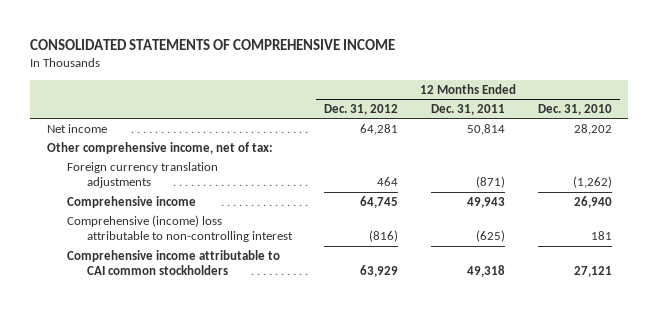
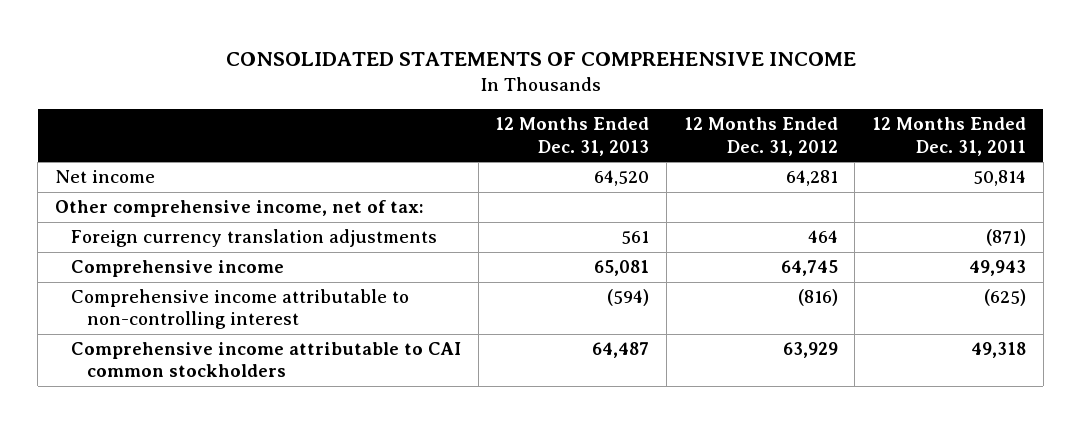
- | 12 Months Ended Dec. 31, 2012 | 12 Months Ended Dec. 31, 2011 | 12 Months Ended Dec. 31, 2010
+ | 12 Months Ended Dec. 31, 2013 | 12 Months Ended Dec. 31, 2012 | 12 Months Ended Dec. 31, 2011
- Comprehensive (income) loss attributable to non-controlling interest | (816) | (625) | 181
+ Comprehensive income attributable to non-controlling interest | (594) | (816) | (625)

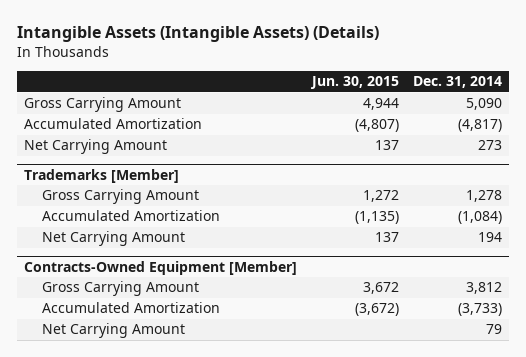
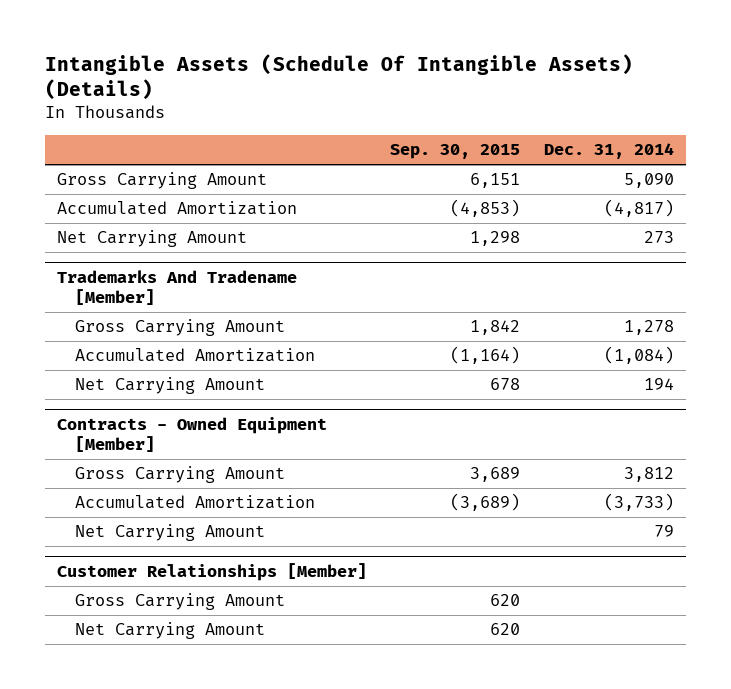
- Intangible Assets (Intangible Assets) (Details)
+ Intangible Assets (Schedule Of Intangible Assets) (Details)
- | Jun. 30, 2015 | Dec. 31, 2014
+ | Sep. 30, 2015 | Dec. 31, 2014
- Trademarks [Member]
+ Trademarks And Tradename [Member]
- Contracts-Owned Equipment [Member]
+ Contracts - Owned Equipment [Member]
+ Customer Relationships [Member]
+ Gross Carrying Amount | 620 |
+ Net Carrying Amount | 620 |

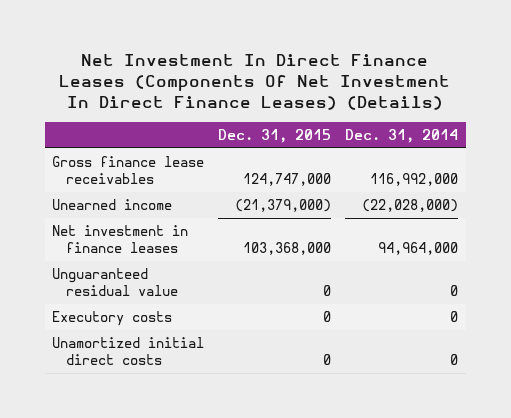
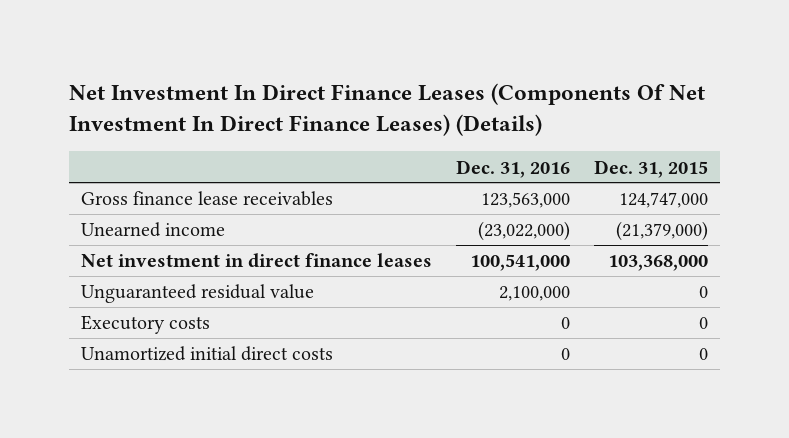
- | Dec. 31, 2015 | Dec. 31, 2014
+ | Dec. 31, 2016 | Dec. 31, 2015
- Net investment in finance leases | 103,368,000 | 94,964,000
+ Net investment in direct finance leases | 100,541,000 | 103,368,000

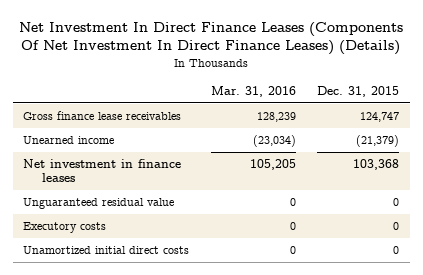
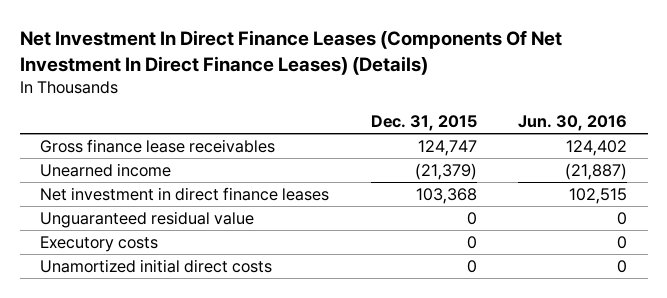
- | Mar. 31, 2016 | Dec. 31, 2015
+ | Dec. 31, 2015 | Jun. 30, 2016
- Net investment in finance leases | 105,205 | 103,368
+ Net investment in direct finance leases | 103,368 | 102,515

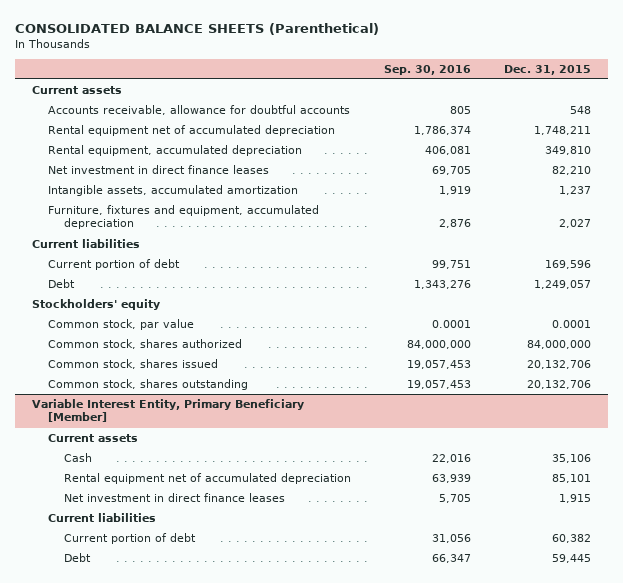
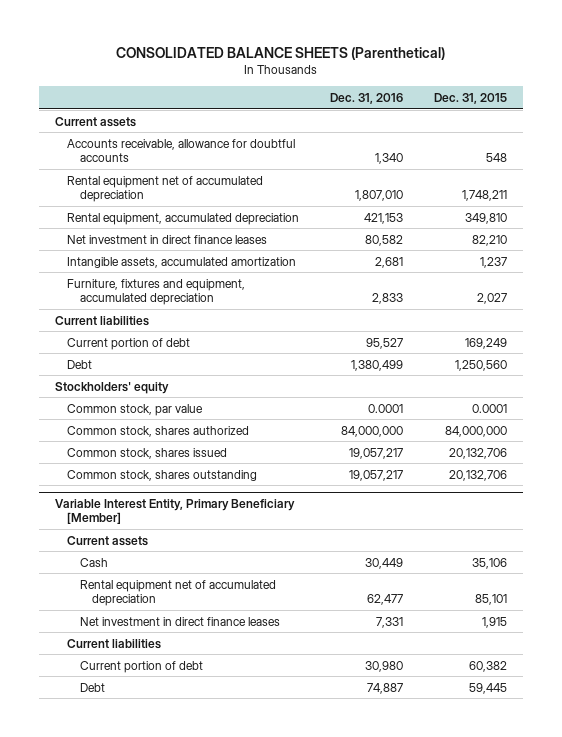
- | Sep. 30, 2016 | Dec. 31, 2015
+ | Dec. 31, 2016 | Dec. 31, 2015
- Current portion of debt | 99,751 | 169,596
- Debt | 1,343,276 | 1,249,057
+ Current portion of debt | 95,527 | 169,249
+ Debt | 1,380,499 | 1,250,560

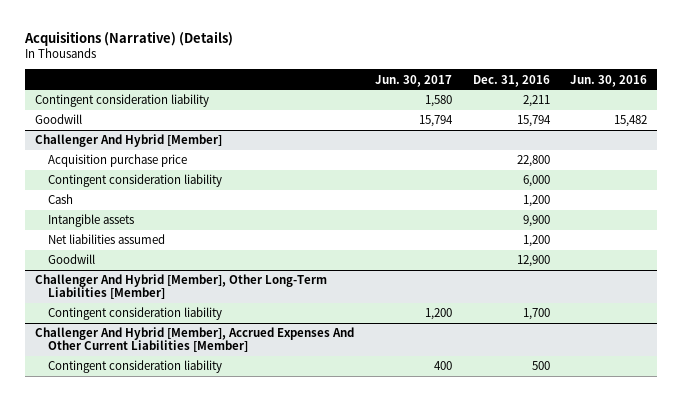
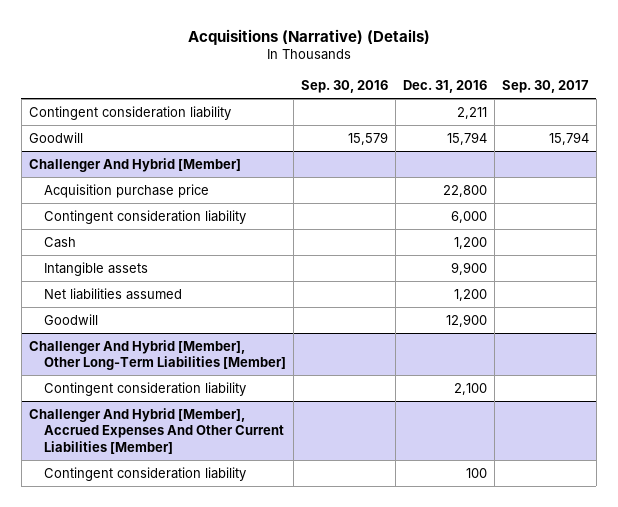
- | Jun. 30, 2017 | Dec. 31, 2016 | Jun. 30, 2016
+ | Sep. 30, 2016 | Dec. 31, 2016 | Sep. 30, 2017
@ Challenger And Hybrid [Member], Other Long-Term Liabilities [Member]
- Contingent consideration liability | 1,200 | 1,700 |
+ Contingent consideration liability | | 2,100 |
@ Challenger And Hybrid [Member], Accrued Expenses And Other Current Liabilities [Member]
- Contingent consideration liability | 400 | 500 |
+ Contingent consideration liability | | 100 |

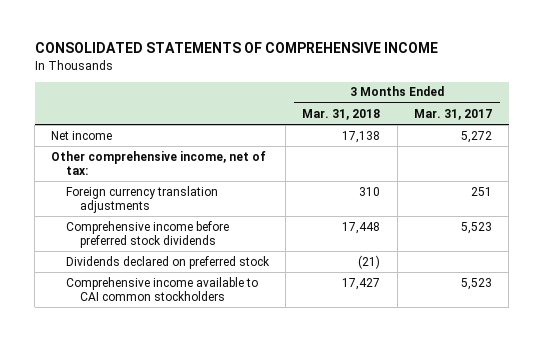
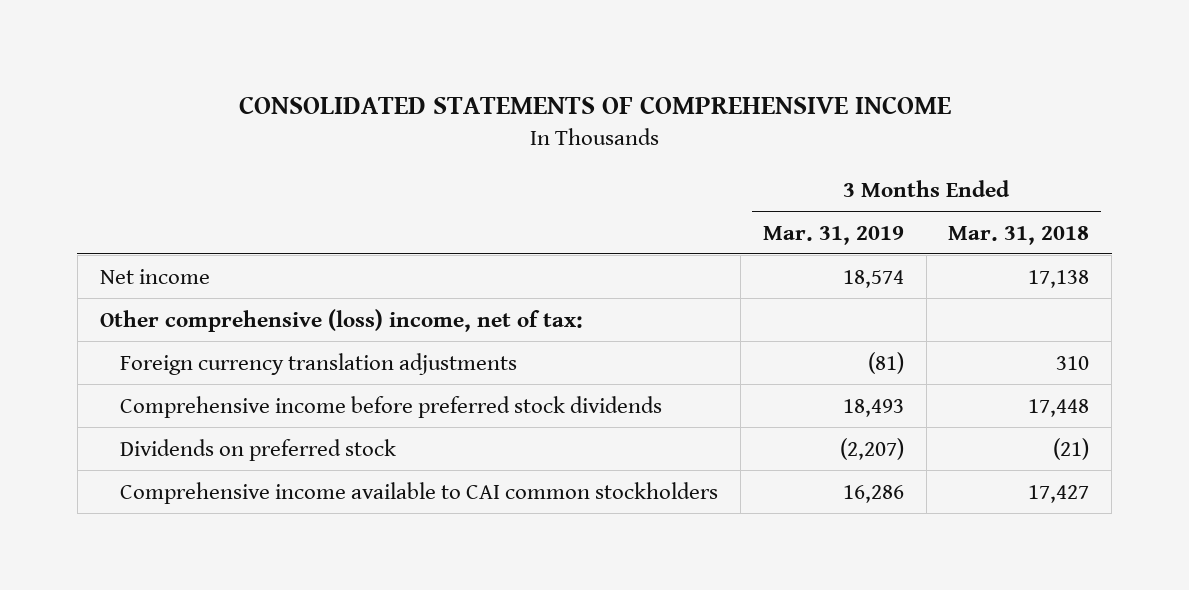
- | 3 Months Ended Mar. 31, 2018 | 3 Months Ended Mar. 31, 2017
+ | 3 Months Ended Mar. 31, 2019 | 3 Months Ended Mar. 31, 2018
- Other comprehensive income, net of tax:
+ Other comprehensive (loss) income, net of tax:
- Dividends declared on preferred stock | (21) |
+ Dividends on preferred stock | (2,207) | (21)

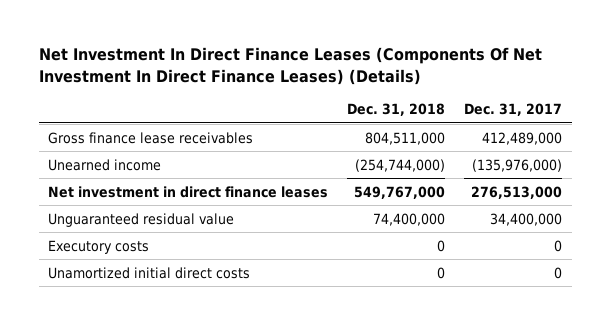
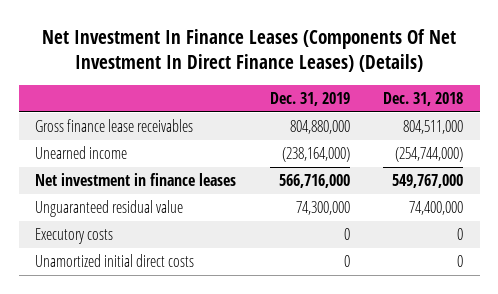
- Net Investment In Direct Finance Leases (Components Of Net Investment In Direct Finance Leases) (Details)
+ Net Investment In Finance Leases (Components Of Net Investment In Direct Finance Leases) (Details)
- | Dec. 31, 2018 | Dec. 31, 2017
+ | Dec. 31, 2019 | Dec. 31, 2018
- Net investment in direct finance leases | 549,767,000 | 276,513,000
+ Net investment in finance leases | 566,716,000 | 549,767,000

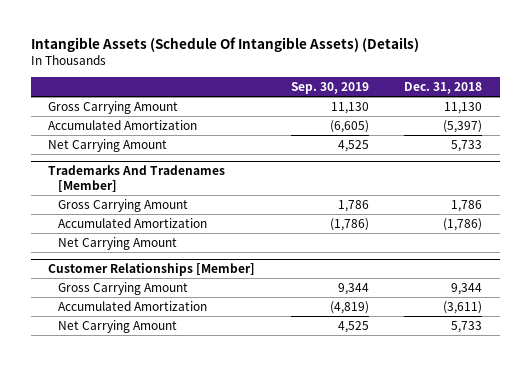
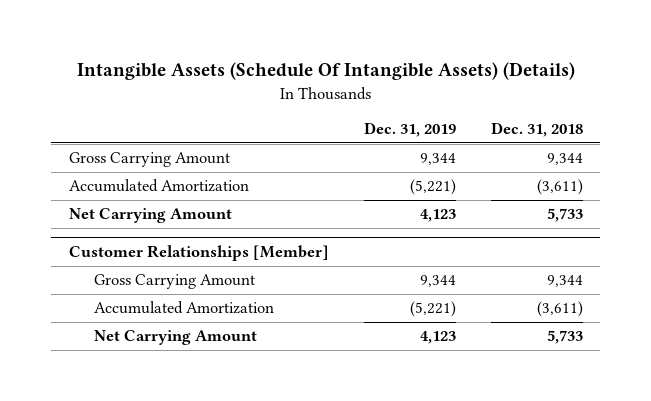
- | Sep. 30, 2019 | Dec. 31, 2018
+ | Dec. 31, 2019 | Dec. 31, 2018
- Gross Carrying Amount | 11,130 | 11,130
- Accumulated Amortization | (6,605) | (5,397)
+ Gross Carrying Amount | 9,344 | 9,344
+ Accumulated Amortization | (5,221) | (3,611)
- Trademarks And Tradenames [Member]
- Gross Carrying Amount | 1,786 | 1,786
- Accumulated Amortization | (1,786) | (1,786)
- Net Carrying Amount

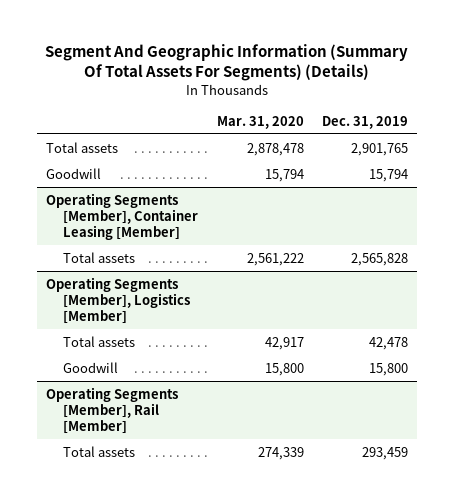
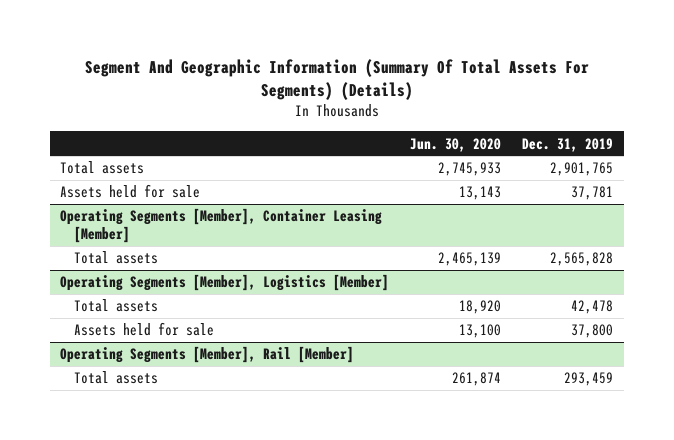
- | Mar. 31, 2020 | Dec. 31, 2019
+ | Jun. 30, 2020 | Dec. 31, 2019
- Goodwill | 15,794 | 15,794
+ Assets held for sale | 13,143 | 37,781
@ Operating Segments [Member], Logistics [Member]
- Goodwill | 15,800 | 15,800
+ Assets held for sale | 13,100 | 37,800

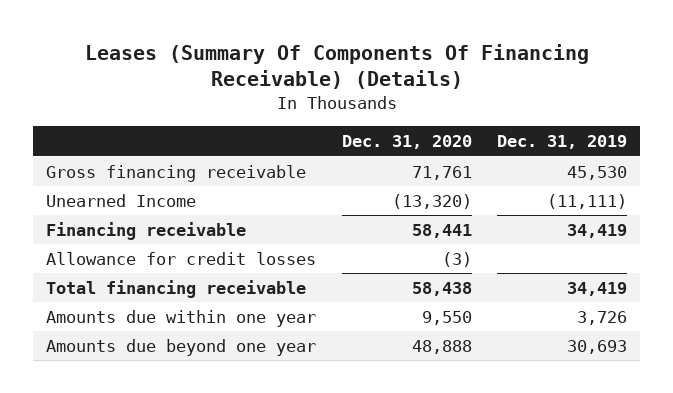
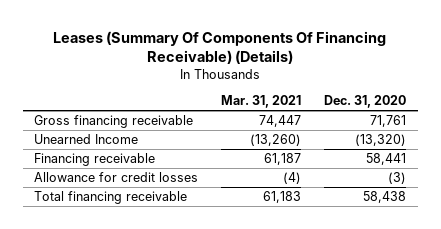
- | Dec. 31, 2020 | Dec. 31, 2019
+ | Mar. 31, 2021 | Dec. 31, 2020
- Amounts due within one year | 9,550 | 3,726
- Amounts due beyond one year | 48,888 | 30,693

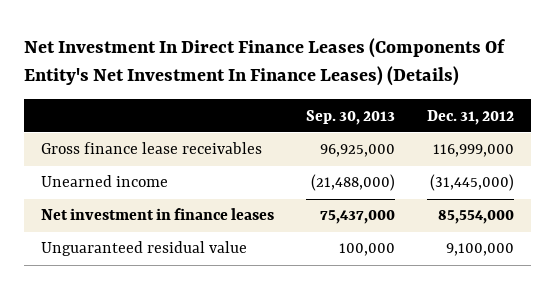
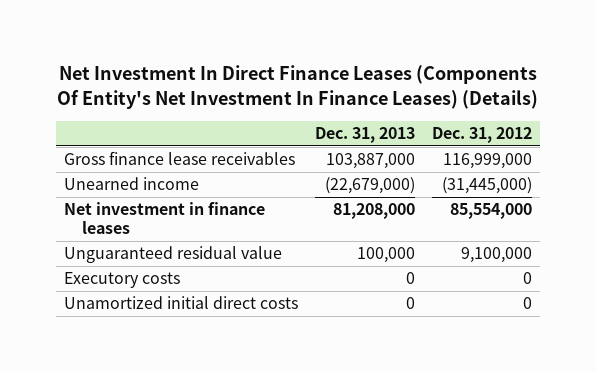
- | Sep. 30, 2013 | Dec. 31, 2012
+ | Dec. 31, 2013 | Dec. 31, 2012
+ Executory costs | 0 | 0
+ Unamortized initial direct costs | 0 | 0

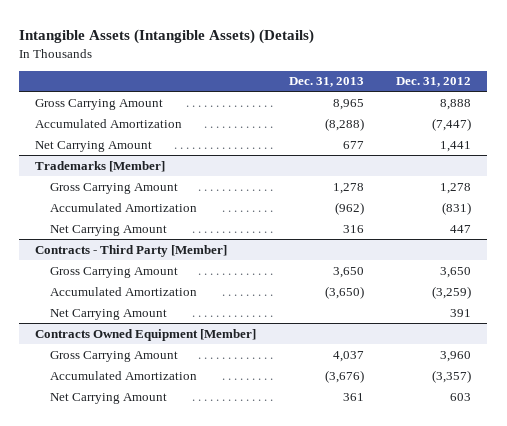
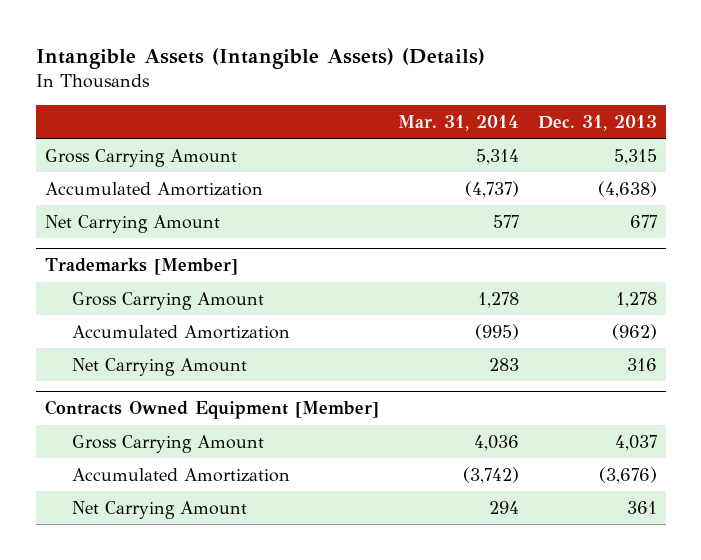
- | Dec. 31, 2013 | Dec. 31, 2012
+ | Mar. 31, 2014 | Dec. 31, 2013
- Gross Carrying Amount | 8,965 | 8,888
- Accumulated Amortization | (8,288) | (7,447)
+ Gross Carrying Amount | 5,314 | 5,315
+ Accumulated Amortization | (4,737) | (4,638)
- Contracts - Third Party [Member]
- Gross Carrying Amount | 3,650 | 3,650
- Accumulated Amortization | (3,650) | (3,259)
- Net Carrying Amount | | 391

